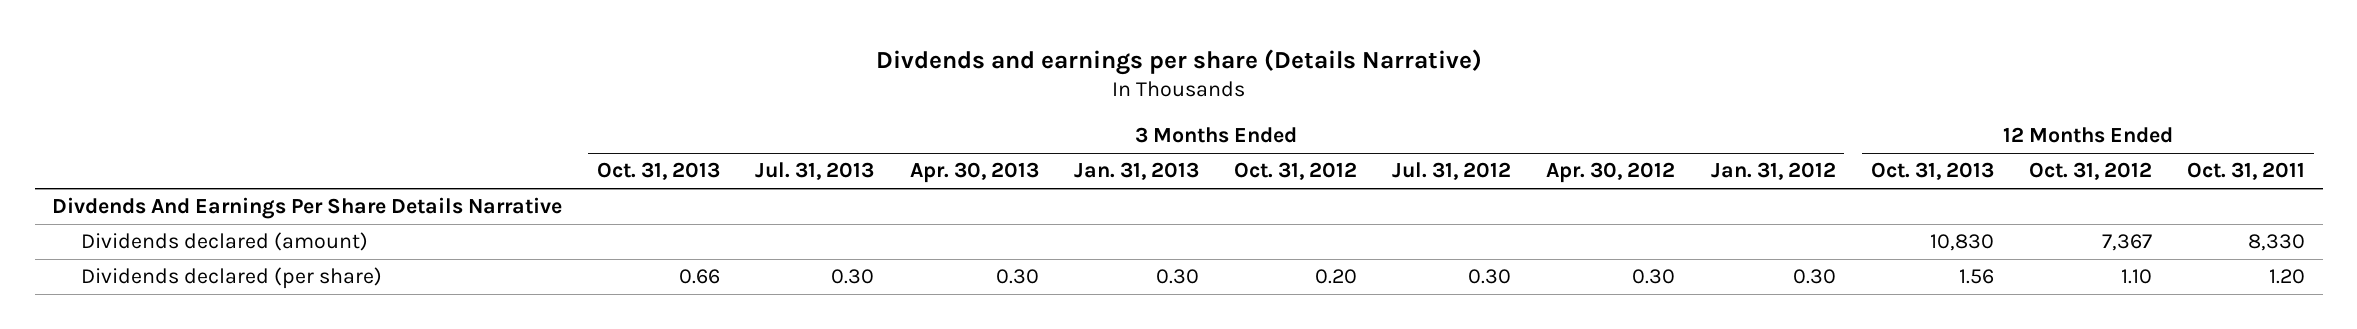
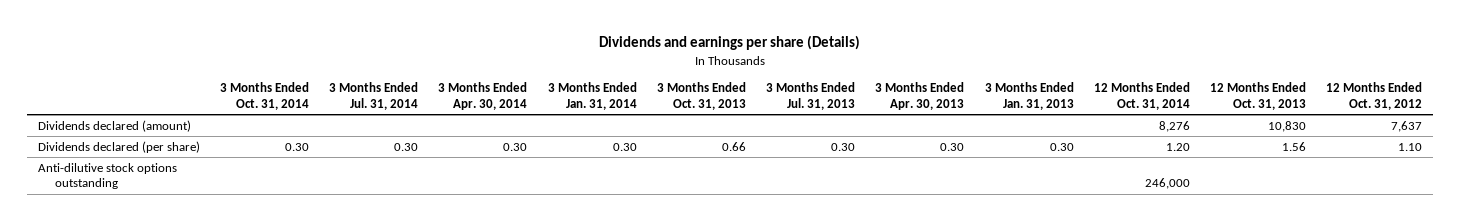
- Divdends and earnings per share (Details Narrative)
+ Dividends and earnings per share (Details)
- | 3 Months Ended Oct. 31, 2013 | 3 Months Ended Jul. 31, 2013 | 3 Months Ended Apr. 30, 2013 | 3 Months Ended Jan. 31, 2013 | 3 Months Ended Oct. 31, 2012 | 3 Months Ended Jul. 31, 2012 | 3 Months Ended Apr. 30, 2012 | 3 Months Ended Jan. 31, 2012 | 12 Months Ended Oct. 31, 2013 | 12 Months Ended Oct. 31, 2012 | 12 Months Ended Oct. 31, 2011
+ | 3 Months Ended Oct. 31, 2014 | 3 Months Ended Jul. 31, 2014 | 3 Months Ended Apr. 30, 2014 | 3 Months Ended Jan. 31, 2014 | 3 Months Ended Oct. 31, 2013 | 3 Months Ended Jul. 31, 2013 | 3 Months Ended Apr. 30, 2013 | 3 Months Ended Jan. 31, 2013 | 12 Months Ended Oct. 31, 2014 | 12 Months Ended Oct. 31, 2013 | 12 Months Ended Oct. 31, 2012
- Divdends And Earnings Per Share Details Narrative
- Dividends declared (amount) | | | | | | | | | 10,830 | 7,367 | 8,330
+ Dividends declared (amount) | | | | | | | | | 8,276 | 10,830 | 7,637
+ Anti-dilutive stock options outstanding | | | | | | | | | 246,000 | |

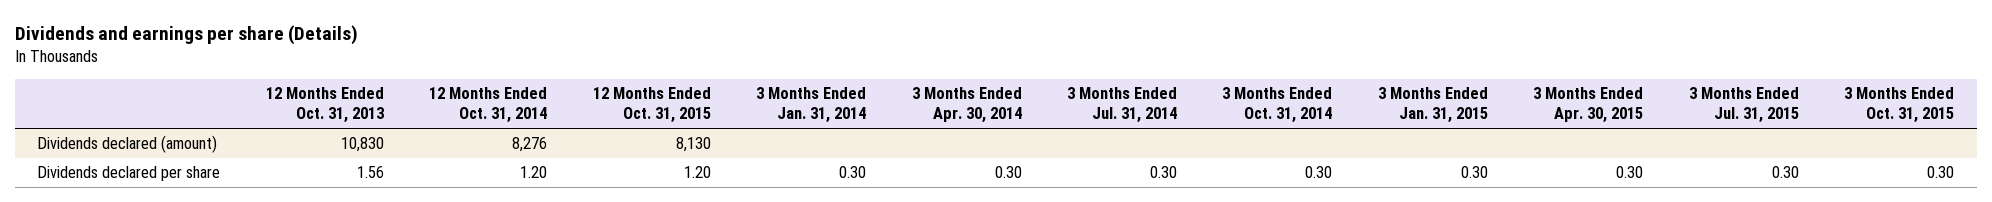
- | 3 Months Ended Oct. 31, 2014 | 3 Months Ended Jul. 31, 2014 | 3 Months Ended Apr. 30, 2014 | 3 Months Ended Jan. 31, 2014 | 3 Months Ended Oct. 31, 2013 | 3 Months Ended Jul. 31, 2013 | 3 Months Ended Apr. 30, 2013 | 3 Months Ended Jan. 31, 2013 | 12 Months Ended Oct. 31, 2014 | 12 Months Ended Oct. 31, 2013 | 12 Months Ended Oct. 31, 2012
+ | 12 Months Ended Oct. 31, 2013 | 12 Months Ended Oct. 31, 2014 | 12 Months Ended Oct. 31, 2015 | 3 Months Ended Jan. 31, 2014 | 3 Months Ended Apr. 30, 2014 | 3 Months Ended Jul. 31, 2014 | 3 Months Ended Oct. 31, 2014 | 3 Months Ended Jan. 31, 2015 | 3 Months Ended Apr. 30, 2015 | 3 Months Ended Jul. 31, 2015 | 3 Months Ended Oct. 31, 2015
- Dividends declared (per share) | 0.30 | 0.30 | 0.30 | 0.30 | 0.66 | 0.30 | 0.30 | 0.30 | 1.20 | 1.56 | 1.10
- Anti-dilutive stock options outstanding | | | | | | | | | 246,000 | |
+ Dividends declared per share | 1.56 | 1.20 | 1.20 | 0.30 | 0.30 | 0.30 | 0.30 | 0.30 | 0.30 | 0.30 | 0.30

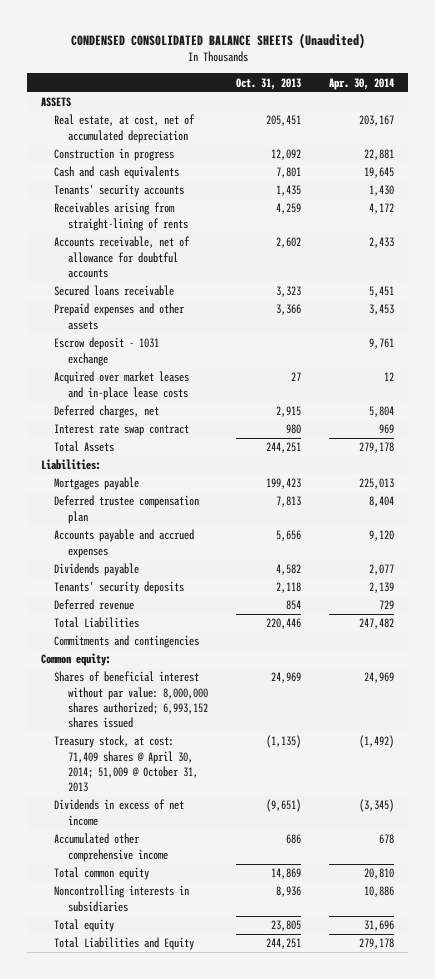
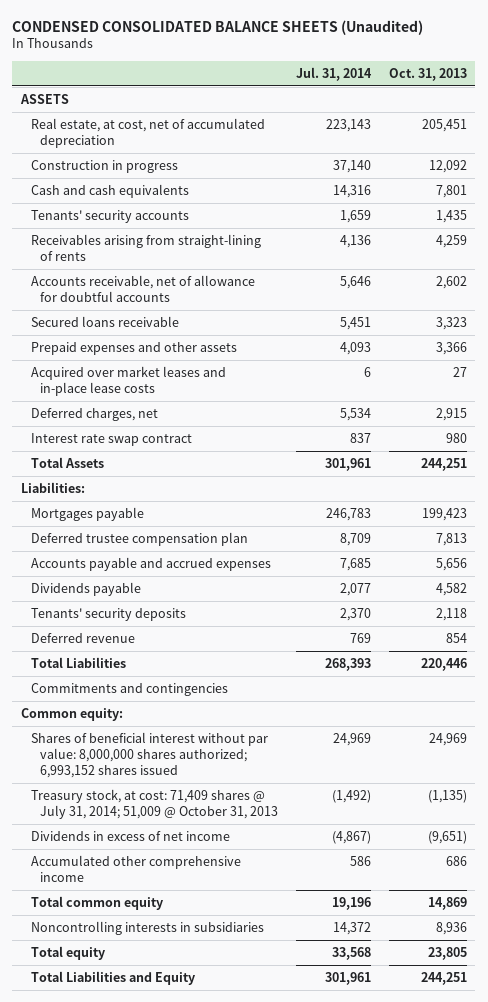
- | Oct. 31, 2013 | Apr. 30, 2014
+ | Jul. 31, 2014 | Oct. 31, 2013
- Escrow deposit - 1031 exchange | | 9,761
- Treasury stock, at cost: 71,409 shares @ April 30, 2014; 51,009 @ October 31, 2013 | (1,135) | (1,492)
+ Treasury stock, at cost: 71,409 shares @ July 31, 2014; 51,009 @ October 31, 2013 | (1,492) | (1,135)

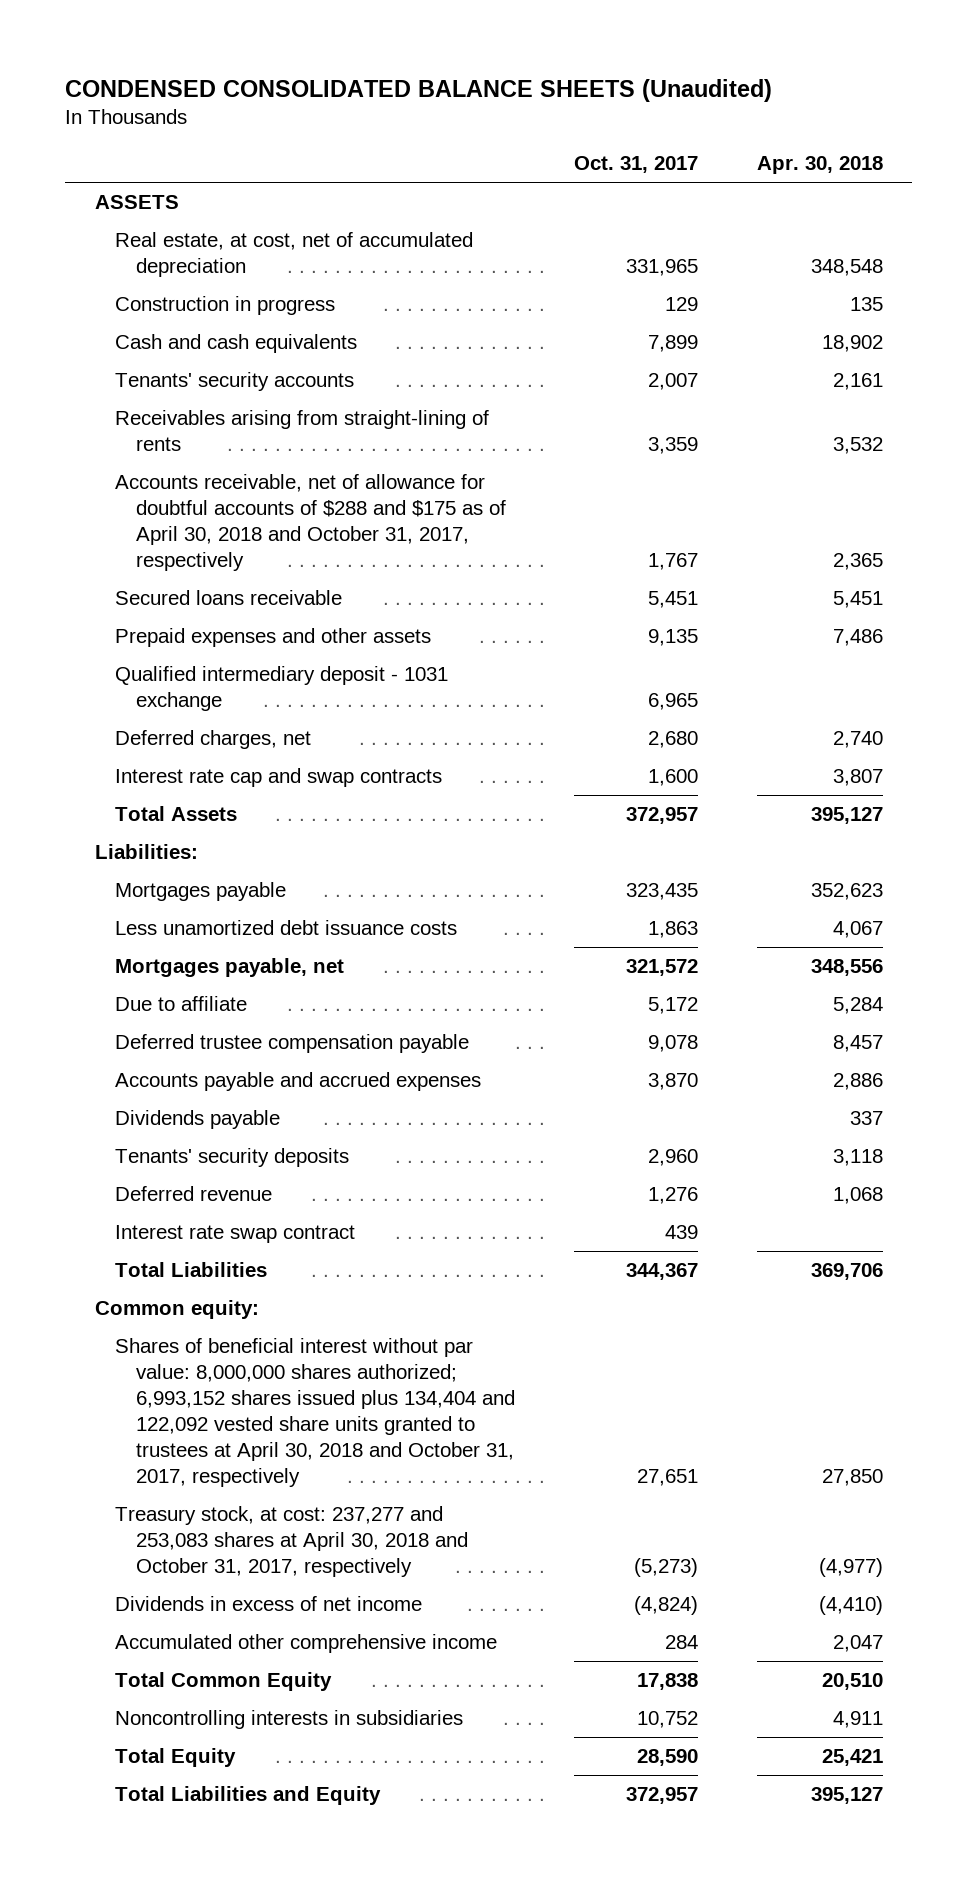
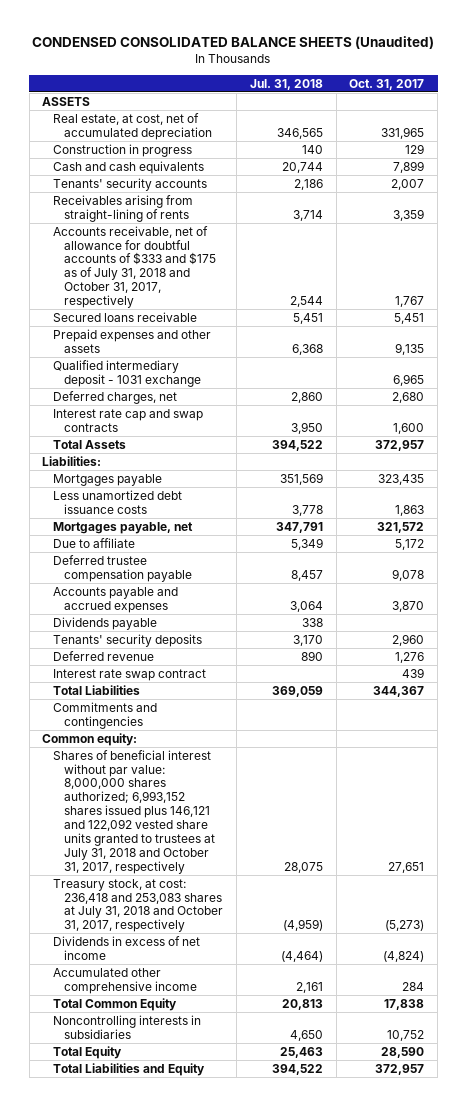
- | Oct. 31, 2017 | Apr. 30, 2018
+ | Jul. 31, 2018 | Oct. 31, 2017
- Accounts receivable, net of allowance for doubtful accounts of $288 and $175 as of April 30, 2018 and October 31, 2017, respectively | 1,767 | 2,365
+ Accounts receivable, net of allowance for doubtful accounts of $333 and $175 as of July 31, 2018 and October 31, 2017, respectively | 2,544 | 1,767
+ Commitments and contingencies
- Shares of beneficial interest without par value: 8,000,000 shares authorized; 6,993,152 shares issued plus 134,404 and 122,092 vested share units granted to trustees at April 30, 2018 and October 31, 2017, respectively | 27,651 | 27,850
- Treasury stock, at cost: 237,277 and 253,083 shares at April 30, 2018 and October 31, 2017, respectively | (5,273) | (4,977)
+ Shares of beneficial interest without par value: 8,000,000 shares authorized; 6,993,152 shares issued plus 146,121 and 122,092 vested share units granted to trustees at July 31, 2018 and October 31, 2017, respectively | 28,075 | 27,651
+ Treasury stock, at cost: 236,418 and 253,083 shares at July 31, 2018 and October 31, 2017, respectively | (4,959) | (5,273)

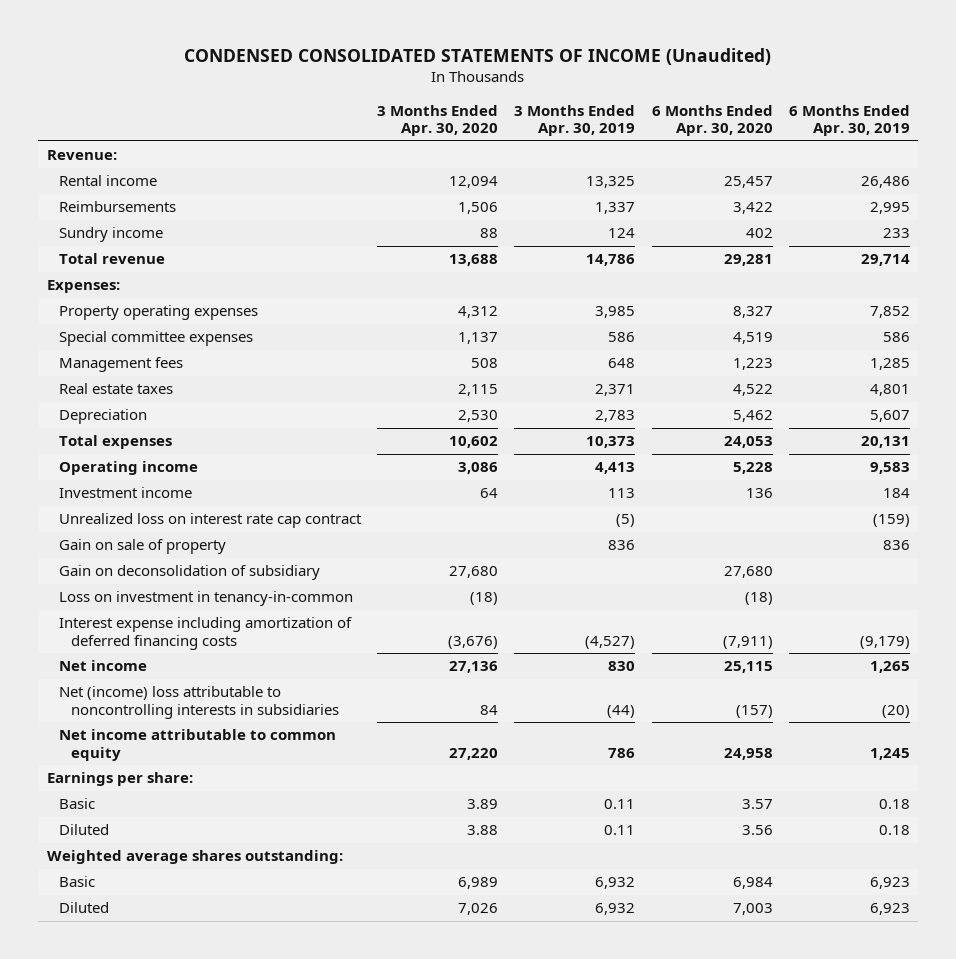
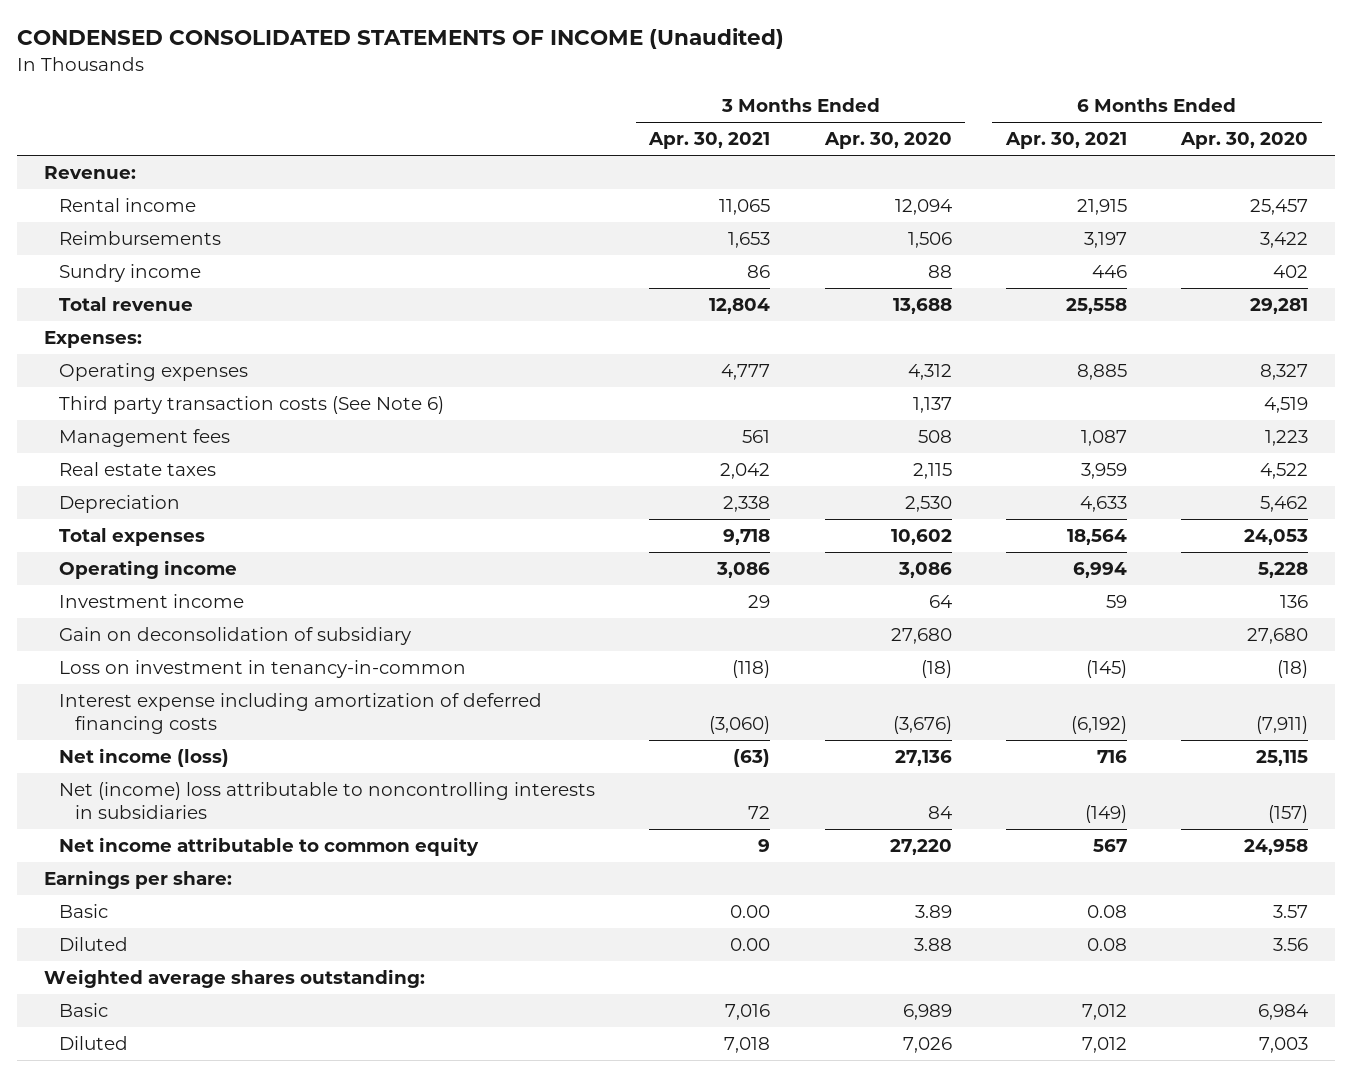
- | 3 Months Ended Apr. 30, 2020 | 3 Months Ended Apr. 30, 2019 | 6 Months Ended Apr. 30, 2020 | 6 Months Ended Apr. 30, 2019
+ | 3 Months Ended Apr. 30, 2021 | 3 Months Ended Apr. 30, 2020 | 6 Months Ended Apr. 30, 2021 | 6 Months Ended Apr. 30, 2020
- Property operating expenses | 4,312 | 3,985 | 8,327 | 7,852
- Special committee expenses | 1,137 | 586 | 4,519 | 586
+ Operating expenses | 4,777 | 4,312 | 8,885 | 8,327
+ Third party transaction costs (See Note 6) | | 1,137 | | 4,519
- Unrealized loss on interest rate cap contract | | (5) | | (159)
- Gain on sale of property | | 836 | | 836
- Net income | 27,136 | 830 | 25,115 | 1,265
+ Net income (loss) | (63) | 27,136 | 716 | 25,115

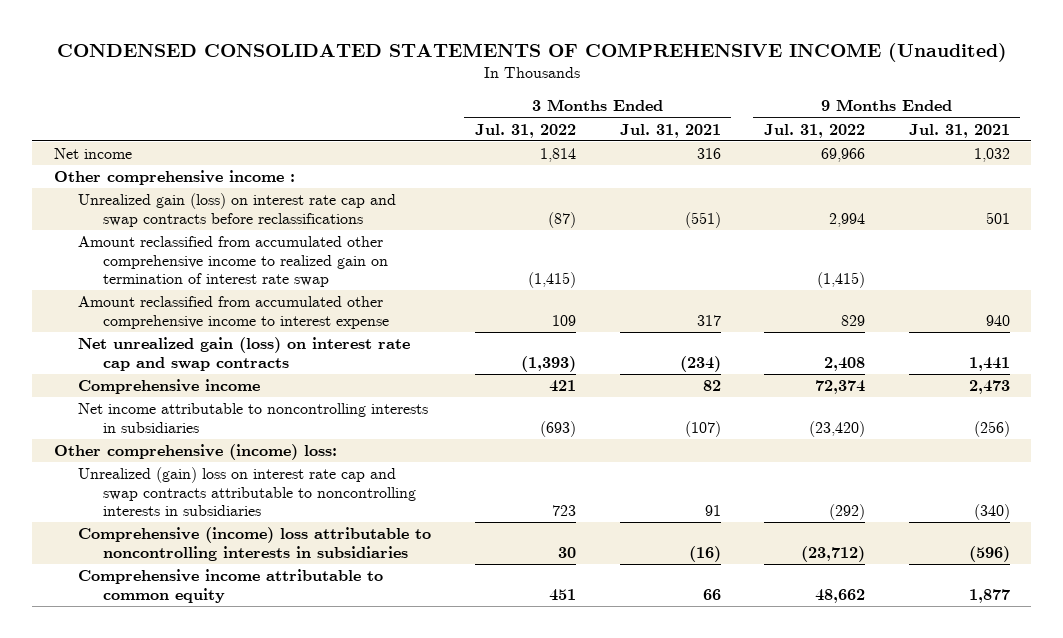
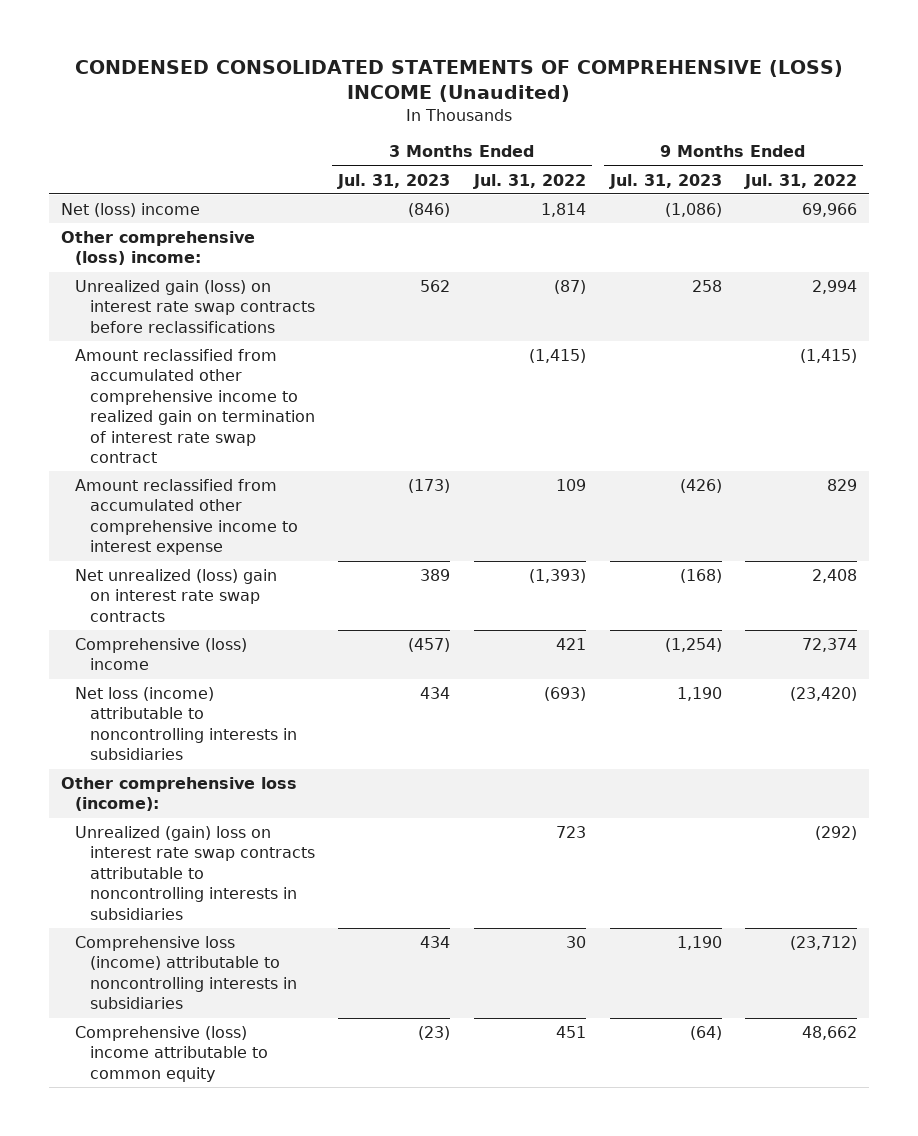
- CONDENSED CONSOLIDATED STATEMENTS OF COMPREHENSIVE INCOME (Unaudited)
+ CONDENSED CONSOLIDATED STATEMENTS OF COMPREHENSIVE (LOSS) INCOME (Unaudited)
- | 3 Months Ended Jul. 31, 2022 | 3 Months Ended Jul. 31, 2021 | 9 Months Ended Jul. 31, 2022 | 9 Months Ended Jul. 31, 2021
+ | 3 Months Ended Jul. 31, 2023 | 3 Months Ended Jul. 31, 2022 | 9 Months Ended Jul. 31, 2023 | 9 Months Ended Jul. 31, 2022
- Net income | 1,814 | 316 | 69,966 | 1,032
- Other comprehensive income :
- Unrealized gain (loss) on interest rate cap and swap contracts before reclassifications | (87) | (551) | 2,994 | 501
- Amount reclassified from accumulated other comprehensive income to realized gain on termination of interest rate swap | (1,415) | | (1,415) |
+ Net (loss) income | (846) | 1,814 | (1,086) | 69,966
+ Other comprehensive (loss) income:
+ Unrealized gain (loss) on interest rate swap contracts before reclassifications | 562 | (87) | 258 | 2,994
+ Amount reclassified from accumulated other comprehensive income to realized gain on termination of interest rate swap contract | | (1,415) | | (1,415)
- Net unrealized gain (loss) on interest rate cap and swap contracts | (1,393) | (234) | 2,408 | 1,441
- Comprehensive income | 421 | 82 | 72,374 | 2,473
- Net income attributable to noncontrolling interests in subsidiaries | (693) | (107) | (23,420) | (256)
- Other comprehensive (income) loss:
- Unrealized (gain) loss on interest rate cap and swap contracts attributable to noncontrolling interests in subsidiaries | 723 | 91 | (292) | (340)
- Comprehensive (income) loss attributable to noncontrolling interests in subsidiaries | 30 | (16) | (23,712) | (596)
- Comprehensive income attributable to common equity | 451 | 66 | 48,662 | 1,877
+ Net unrealized (loss) gain on interest rate swap contracts | 389 | (1,393) | (168) | 2,408
+ Comprehensive (loss) income | (457) | 421 | (1,254) | 72,374
+ Net loss (income) attributable to noncontrolling interests in subsidiaries | 434 | (693) | 1,190 | (23,420)
+ Other comprehensive loss (income):
+ Unrealized (gain) loss on interest rate swap contracts attributable to noncontrolling interests in subsidiaries | | 723 | | (292)
+ Comprehensive loss (income) attributable to noncontrolling interests in subsidiaries | 434 | 30 | 1,190 | (23,712)
+ Comprehensive (loss) income attributable to common equity | (23) | 451 | (64) | 48,662

